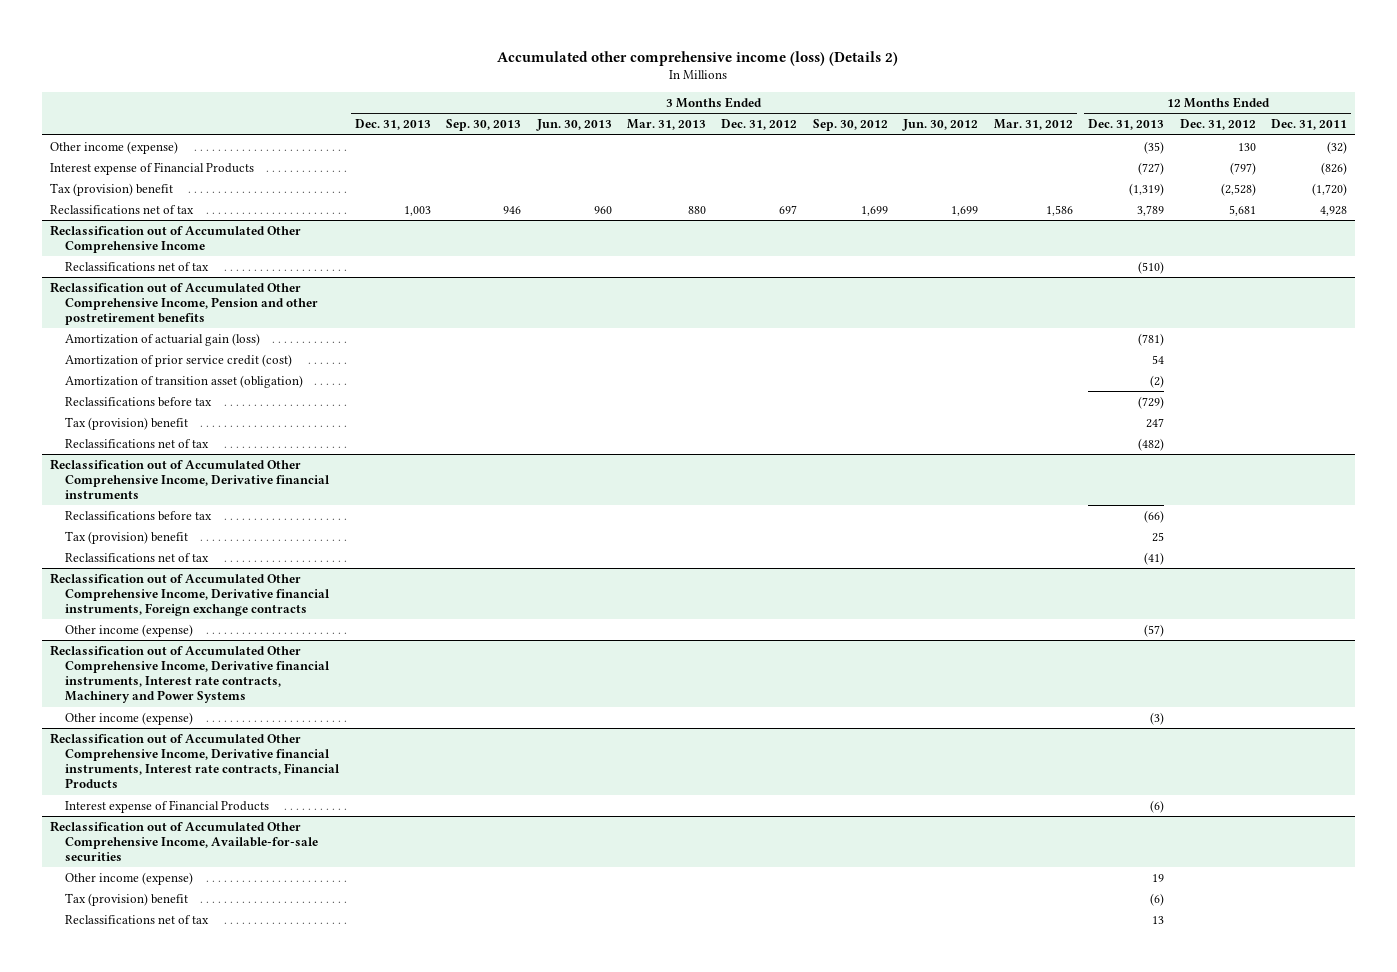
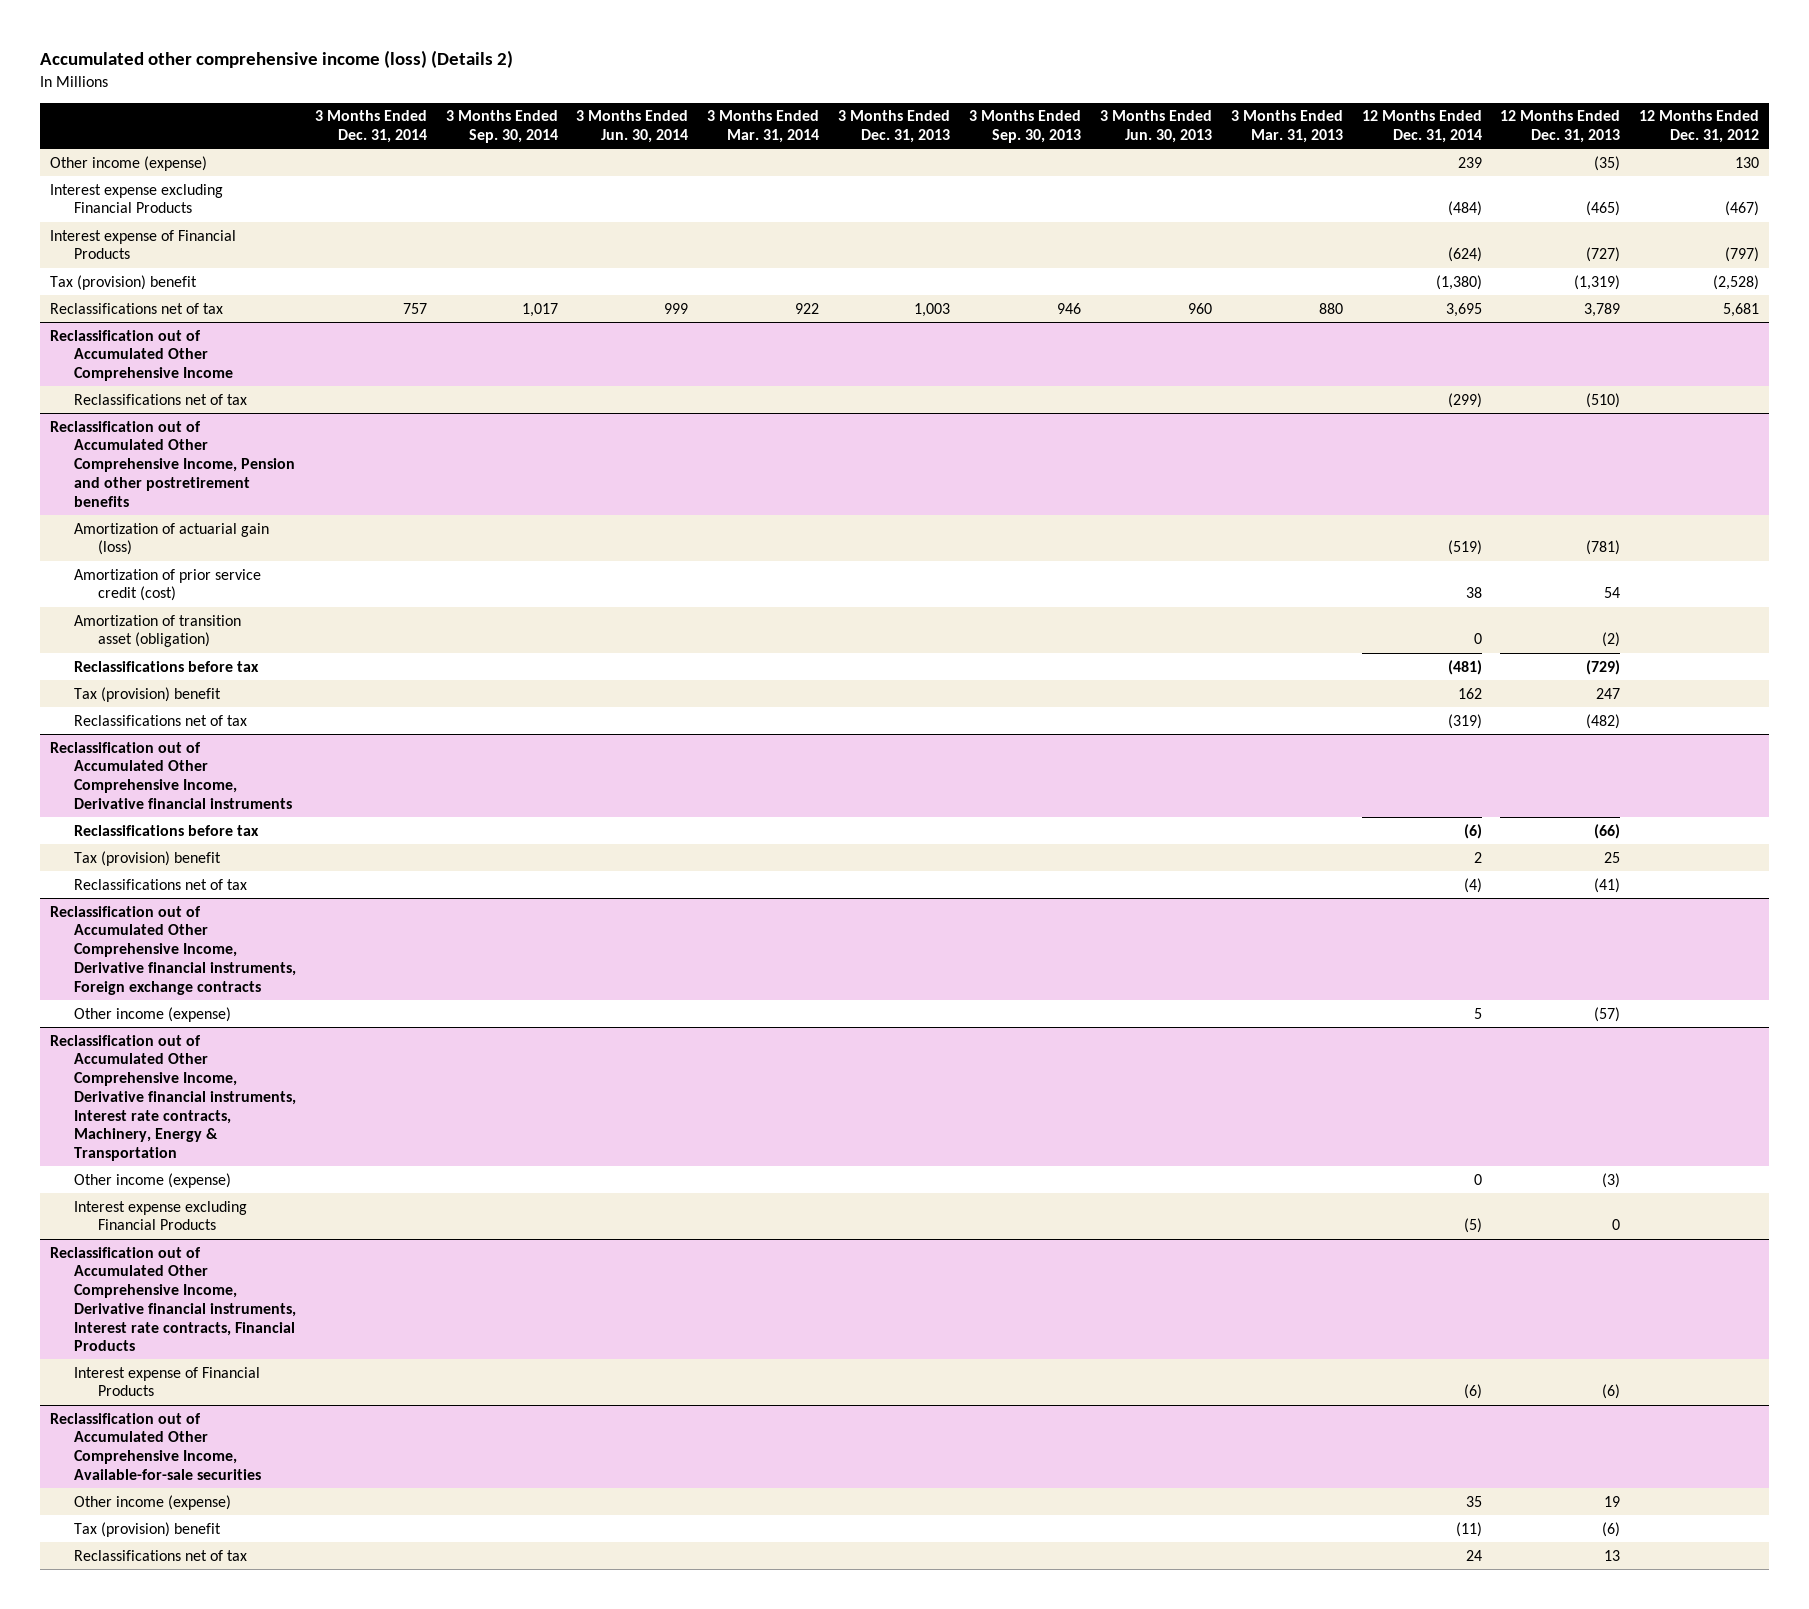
- | 3 Months Ended Dec. 31, 2013 | 3 Months Ended Sep. 30, 2013 | 3 Months Ended Jun. 30, 2013 | 3 Months Ended Mar. 31, 2013 | 3 Months Ended Dec. 31, 2012 | 3 Months Ended Sep. 30, 2012 | 3 Months Ended Jun. 30, 2012 | 3 Months Ended Mar. 31, 2012 | 12 Months Ended Dec. 31, 2013 | 12 Months Ended Dec. 31, 2012 | 12 Months Ended Dec. 31, 2011
+ | 3 Months Ended Dec. 31, 2014 | 3 Months Ended Sep. 30, 2014 | 3 Months Ended Jun. 30, 2014 | 3 Months Ended Mar. 31, 2014 | 3 Months Ended Dec. 31, 2013 | 3 Months Ended Sep. 30, 2013 | 3 Months Ended Jun. 30, 2013 | 3 Months Ended Mar. 31, 2013 | 12 Months Ended Dec. 31, 2014 | 12 Months Ended Dec. 31, 2013 | 12 Months Ended Dec. 31, 2012
+ Interest expense excluding Financial Products | | | | | | | | | (484) | (465) | (467)
- Reclassification out of Accumulated Other Comprehensive Income, Derivative financial instruments, Interest rate contracts, Machinery and Power Systems
+ Reclassification out of Accumulated Other Comprehensive Income, Derivative financial instruments, Interest rate contracts, Machinery, Energy & Transportation
+ Interest expense excluding Financial Products | | | | | | | | | (5) | 0 |

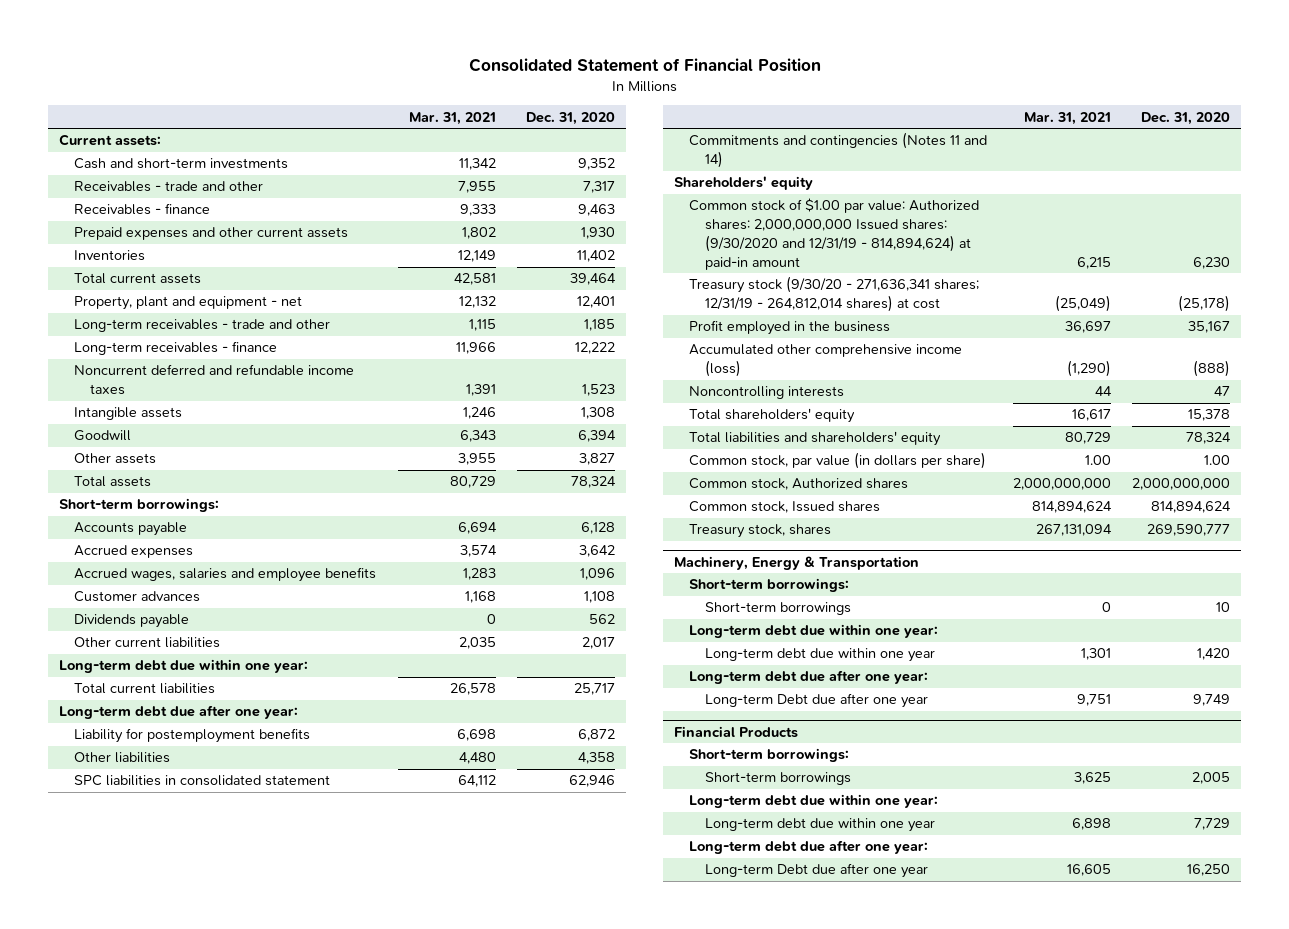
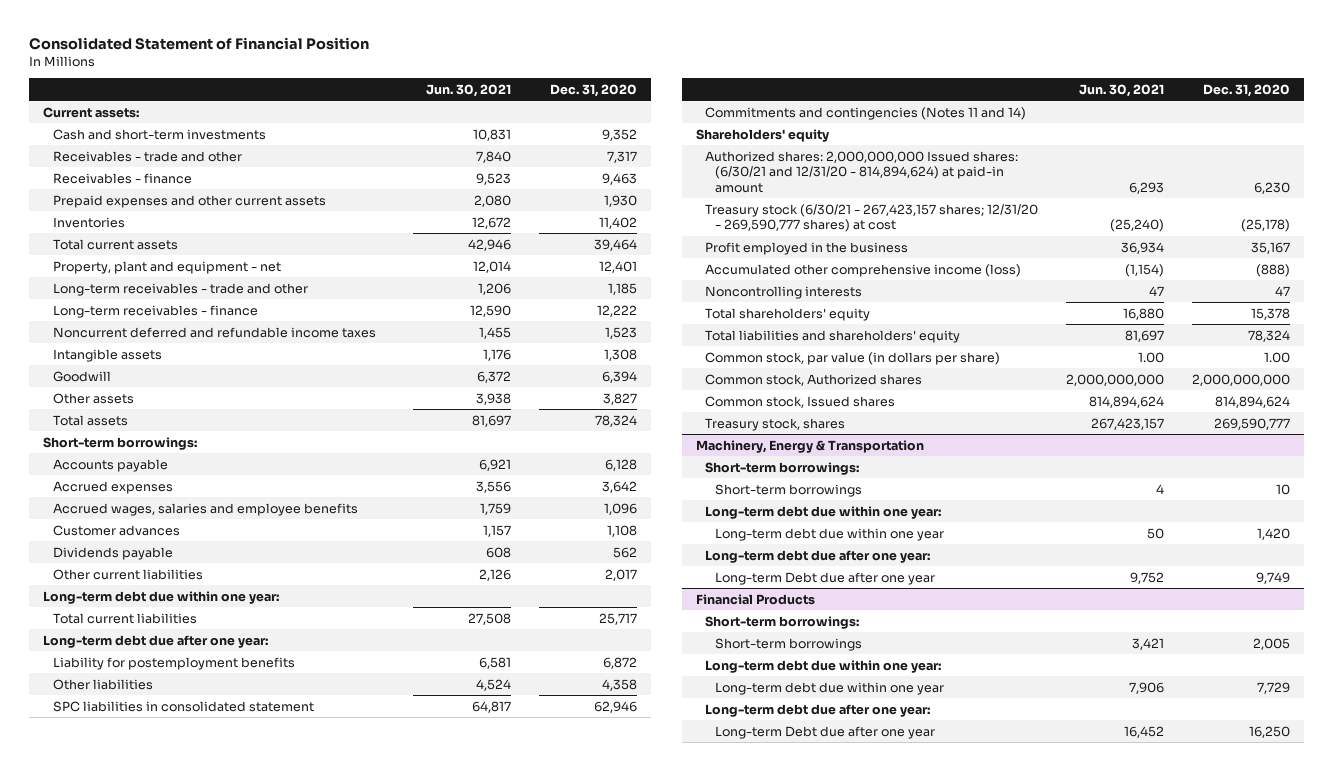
- | Mar. 31, 2021 | Dec. 31, 2020
+ | Jun. 30, 2021 | Dec. 31, 2020
- Common stock of $1.00 par value: Authorized shares: 2,000,000,000 Issued shares: (9/30/2020 and 12/31/19 - 814,894,624) at paid-in amount | 6,215 | 6,230
- Treasury stock (9/30/20 - 271,636,341 shares; 12/31/19 - 264,812,014 shares) at cost | (25,049) | (25,178)
+ Authorized shares: 2,000,000,000 Issued shares: (6/30/21 and 12/31/20 - 814,894,624) at paid-in amount | 6,293 | 6,230
+ Treasury stock (6/30/21 - 267,423,157 shares; 12/31/20 - 269,590,777 shares) at cost | (25,240) | (25,178)

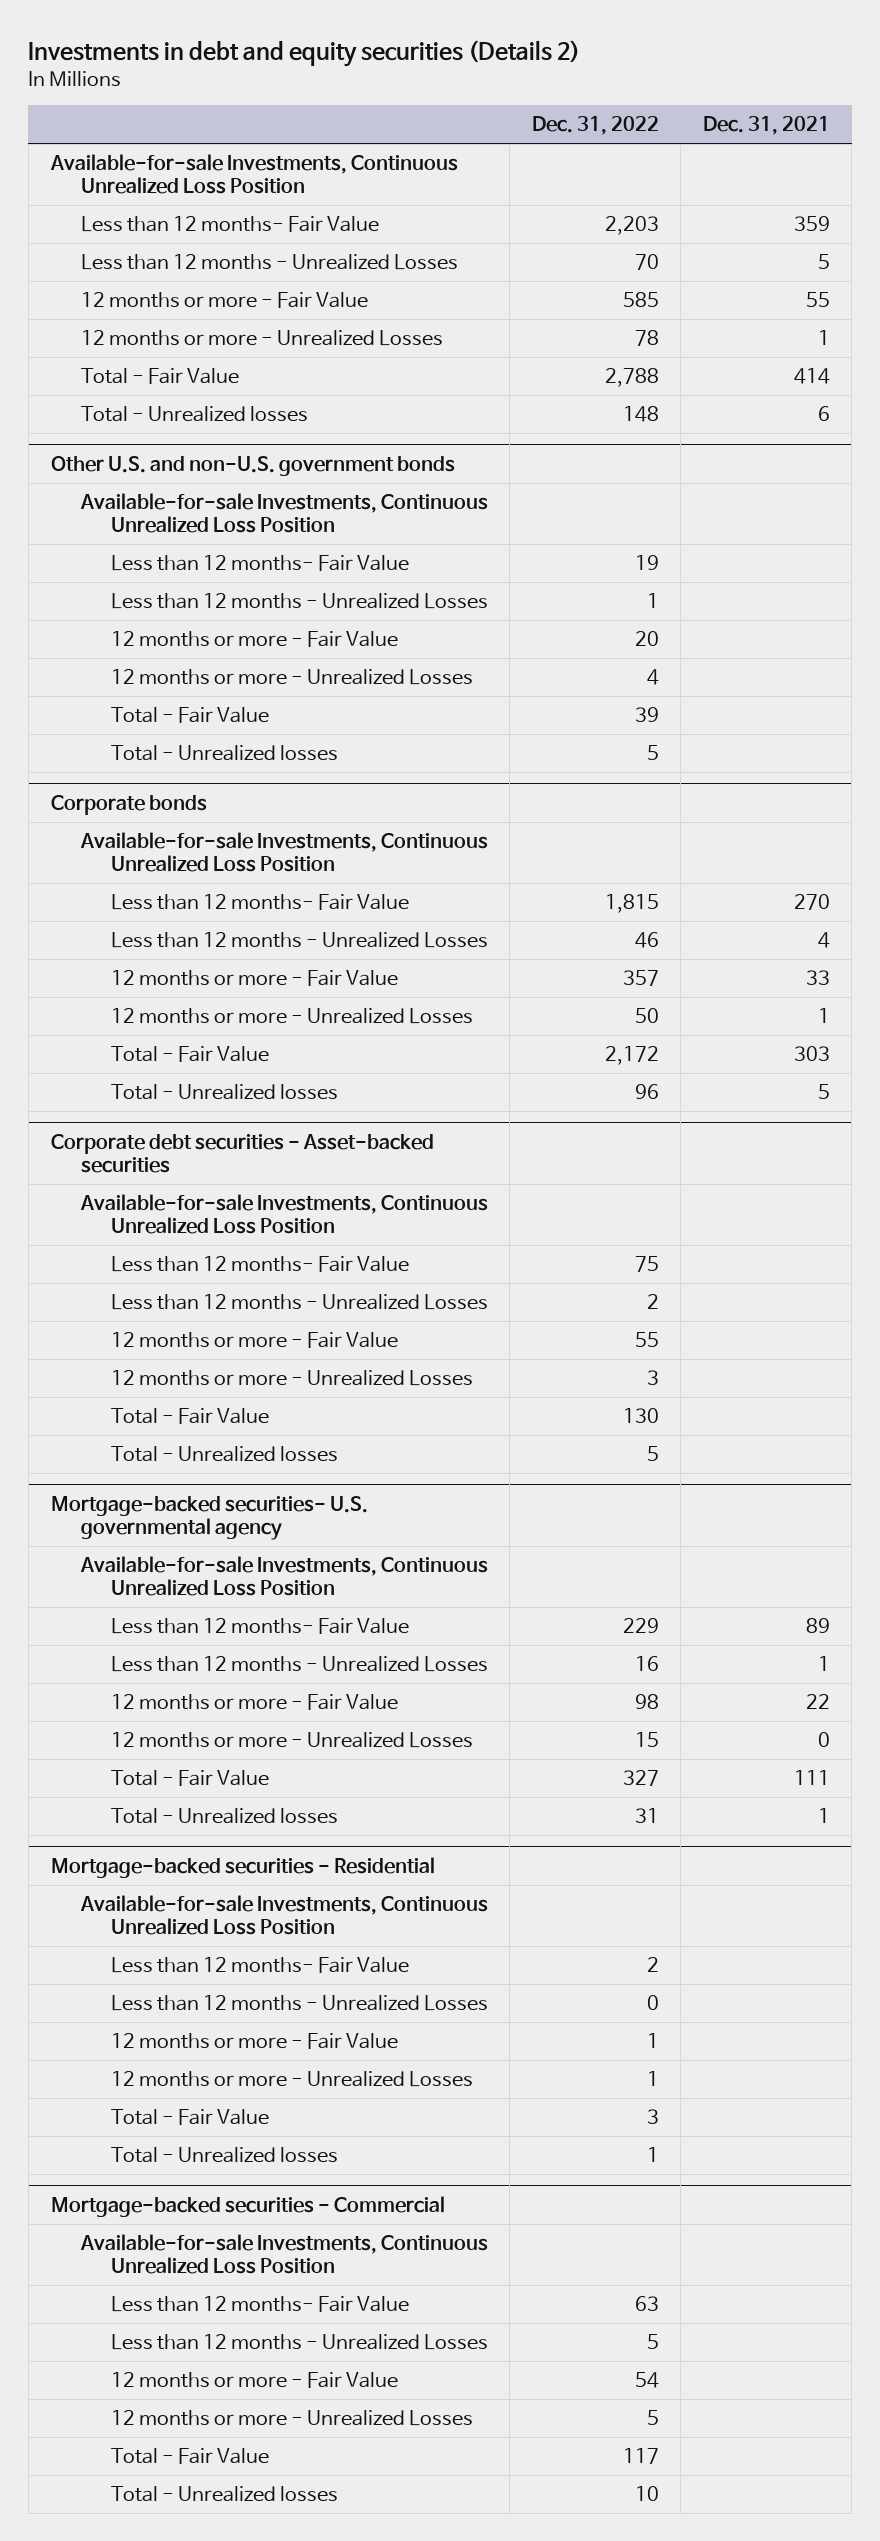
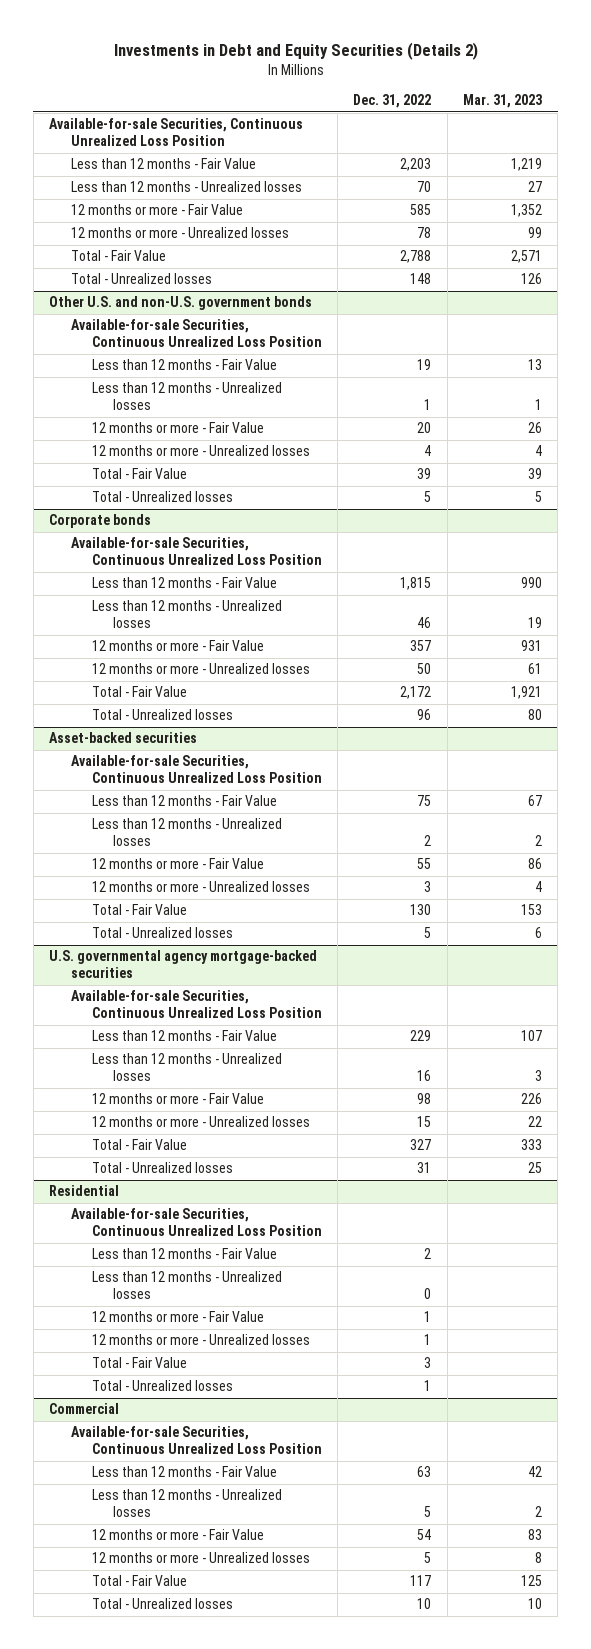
- Investments in debt and equity securities (Details 2)
+ Investments in Debt and Equity Securities (Details 2)
- | Dec. 31, 2022 | Dec. 31, 2021
+ | Dec. 31, 2022 | Mar. 31, 2023
- Available-for-sale Investments, Continuous Unrealized Loss Position
- Less than 12 months- Fair Value | 2,203 | 359
- Less than 12 months - Unrealized Losses | 70 | 5
+ Available-for-sale Securities, Continuous Unrealized Loss Position
+ Less than 12 months - Fair Value | 2,203 | 1,219
+ Less than 12 months - Unrealized losses | 70 | 27
- 12 months or more - Unrealized Losses | 78 | 1
+ 12 months or more - Unrealized losses | 78 | 99
@ Other U.S. and non-U.S. government bonds
- Available-for-sale Investments, Continuous Unrealized Loss Position
- Less than 12 months- Fair Value | 19 |
- Less than 12 months - Unrealized Losses | 1 |
+ Available-for-sale Securities, Continuous Unrealized Loss Position
+ Less than 12 months - Fair Value | 19 | 13
+ Less than 12 months - Unrealized losses | 1 | 1
- 12 months or more - Unrealized Losses | 4 |
+ 12 months or more - Unrealized losses | 4 | 4
@ Corporate bonds
- Available-for-sale Investments, Continuous Unrealized Loss Position
- Less than 12 months- Fair Value | 1,815 | 270
- Less than 12 months - Unrealized Losses | 46 | 4
+ Available-for-sale Securities, Continuous Unrealized Loss Position
+ Less than 12 months - Fair Value | 1,815 | 990
+ Less than 12 months - Unrealized losses | 46 | 19
- 12 months or more - Unrealized Losses | 50 | 1
+ 12 months or more - Unrealized losses | 50 | 61
- Corporate debt securities - Asset-backed securities
- Available-for-sale Investments, Continuous Unrealized Loss Position
- Less than 12 months- Fair Value | 75 |
- Less than 12 months - Unrealized Losses | 2 |
+ Asset-backed securities
+ Available-for-sale Securities, Continuous Unrealized Loss Position
+ Less than 12 months - Fair Value | 75 | 67
+ Less than 12 months - Unrealized losses | 2 | 2
- 12 months or more - Unrealized Losses | 3 |
+ 12 months or more - Unrealized losses | 3 | 4
- Mortgage-backed securities- U.S. governmental agency
- Available-for-sale Investments, Continuous Unrealized Loss Position
- Less than 12 months- Fair Value | 229 | 89
- Less than 12 months - Unrealized Losses | 16 | 1
+ U.S. governmental agency mortgage-backed securities
+ Available-for-sale Securities, Continuous Unrealized Loss Position
+ Less than 12 months - Fair Value | 229 | 107
+ Less than 12 months - Unrealized losses | 16 | 3
- 12 months or more - Unrealized Losses | 15 | 0
+ 12 months or more - Unrealized losses | 15 | 22
- Mortgage-backed securities - Residential
- Available-for-sale Investments, Continuous Unrealized Loss Position
- Less than 12 months- Fair Value | 2 |
- Less than 12 months - Unrealized Losses | 0 |
+ Residential
+ Available-for-sale Securities, Continuous Unrealized Loss Position
+ Less than 12 months - Fair Value | 2 |
+ Less than 12 months - Unrealized losses | 0 |
- 12 months or more - Unrealized Losses | 1 |
+ 12 months or more - Unrealized losses | 1 |
- Mortgage-backed securities - Commercial
- Available-for-sale Investments, Continuous Unrealized Loss Position
- Less than 12 months- Fair Value | 63 |
- Less than 12 months - Unrealized Losses | 5 |
+ Commercial
+ Available-for-sale Securities, Continuous Unrealized Loss Position
+ Less than 12 months - Fair Value | 63 | 42
+ Less than 12 months - Unrealized losses | 5 | 2
- 12 months or more - Unrealized Losses | 5 |
+ 12 months or more - Unrealized losses | 5 | 8

